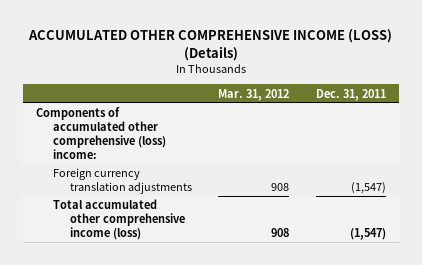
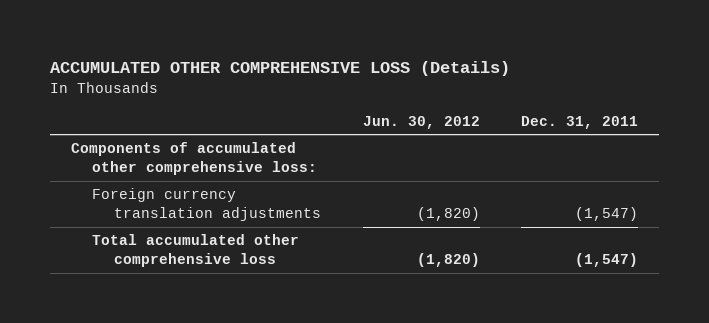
- ACCUMULATED OTHER COMPREHENSIVE INCOME (LOSS) (Details)
+ ACCUMULATED OTHER COMPREHENSIVE LOSS (Details)
- | Mar. 31, 2012 | Dec. 31, 2011
+ | Jun. 30, 2012 | Dec. 31, 2011
- Components of accumulated other comprehensive (loss) income:
+ Components of accumulated other comprehensive loss:
- Total accumulated other comprehensive income (loss) | 908 | (1,547)
+ Total accumulated other comprehensive loss | (1,820) | (1,547)

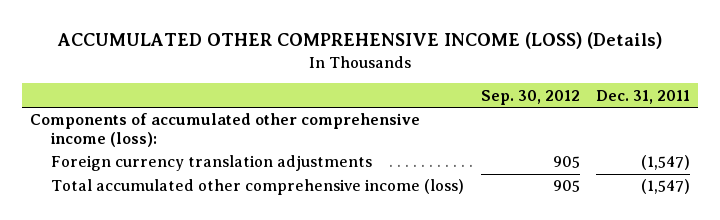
- ACCUMULATED OTHER COMPREHENSIVE LOSS (Details)
+ ACCUMULATED OTHER COMPREHENSIVE INCOME (LOSS) (Details)
- | Jun. 30, 2012 | Dec. 31, 2011
+ | Sep. 30, 2012 | Dec. 31, 2011
- Components of accumulated other comprehensive loss:
+ Components of accumulated other comprehensive income (loss):
- Total accumulated other comprehensive loss | (1,820) | (1,547)
+ Total accumulated other comprehensive income (loss) | 905 | (1,547)

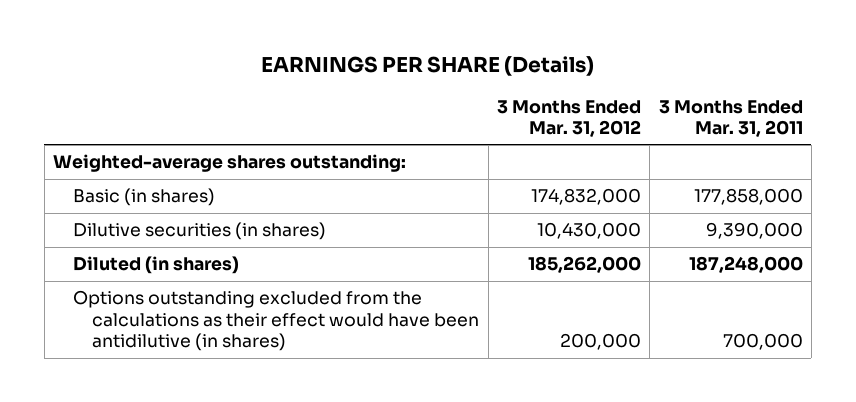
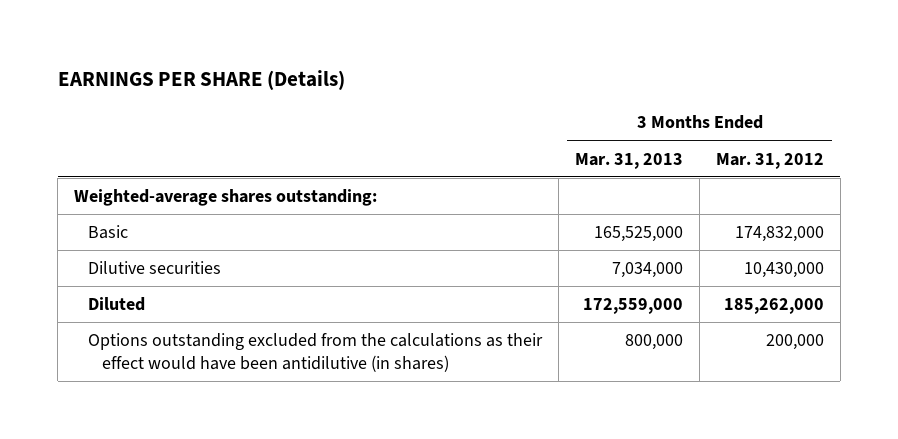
- | 3 Months Ended Mar. 31, 2012 | 3 Months Ended Mar. 31, 2011
+ | 3 Months Ended Mar. 31, 2013 | 3 Months Ended Mar. 31, 2012
- Basic (in shares) | 174,832,000 | 177,858,000
- Dilutive securities (in shares) | 10,430,000 | 9,390,000
- Diluted (in shares) | 185,262,000 | 187,248,000
+ Basic | 165,525,000 | 174,832,000
+ Dilutive securities | 7,034,000 | 10,430,000
+ Diluted | 172,559,000 | 185,262,000

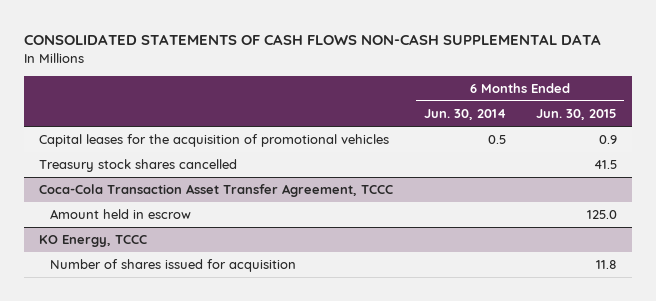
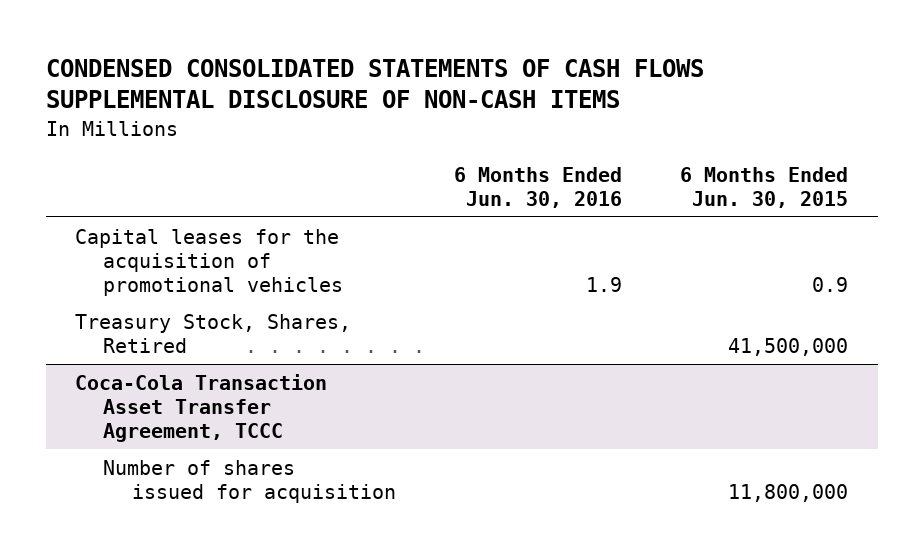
- CONSOLIDATED STATEMENTS OF CASH FLOWS NON-CASH SUPPLEMENTAL DATA
+ CONDENSED CONSOLIDATED STATEMENTS OF CASH FLOWS SUPPLEMENTAL DISCLOSURE OF NON-CASH ITEMS
- | 6 Months Ended Jun. 30, 2014 | 6 Months Ended Jun. 30, 2015
+ | 6 Months Ended Jun. 30, 2016 | 6 Months Ended Jun. 30, 2015
- Treasury stock shares cancelled | | 41.5
+ Treasury Stock, Shares, Retired | | 41,500,000
@ Coca-Cola Transaction Asset Transfer Agreement, TCCC
- Amount held in escrow | | 125.0
- KO Energy, TCCC
- Number of shares issued for acquisition | | 11.8
@ Coca-Cola Transaction Asset Transfer Agreement, TCCC
+ Number of shares issued for acquisition | | 11,800,000

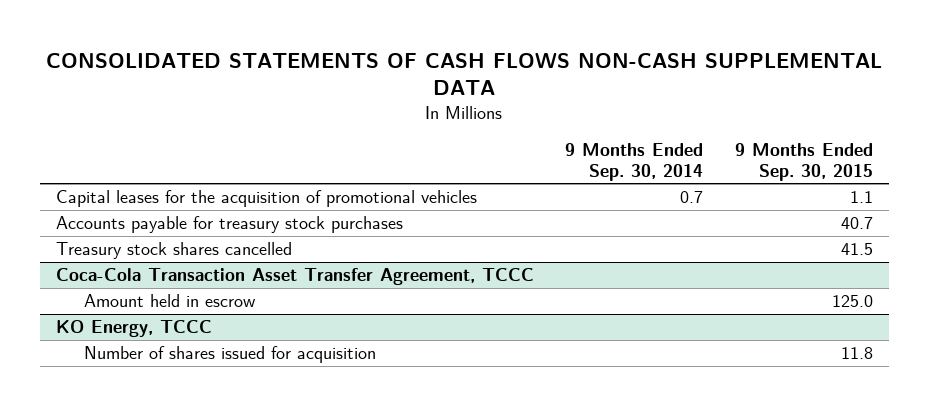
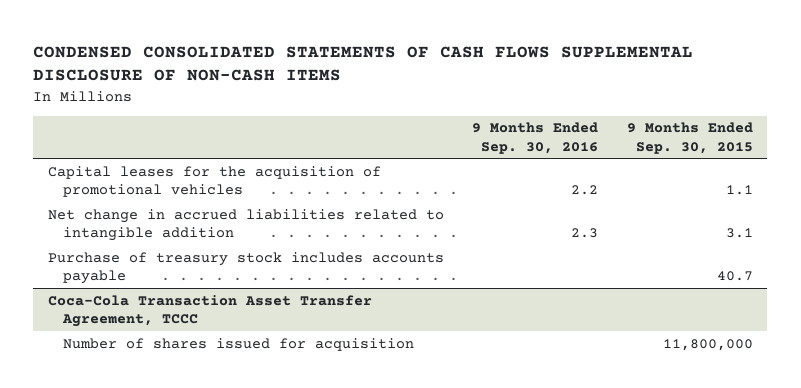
- CONSOLIDATED STATEMENTS OF CASH FLOWS NON-CASH SUPPLEMENTAL DATA
+ CONDENSED CONSOLIDATED STATEMENTS OF CASH FLOWS SUPPLEMENTAL DISCLOSURE OF NON-CASH ITEMS
- | 9 Months Ended Sep. 30, 2014 | 9 Months Ended Sep. 30, 2015
+ | 9 Months Ended Sep. 30, 2016 | 9 Months Ended Sep. 30, 2015
- Accounts payable for treasury stock purchases | | 40.7
- Treasury stock shares cancelled | | 41.5
+ Net change in accrued liabilities related to intangible addition | 2.3 | 3.1
+ Purchase of treasury stock includes accounts payable | | 40.7
@ Coca-Cola Transaction Asset Transfer Agreement, TCCC
- Amount held in escrow | | 125.0
- KO Energy, TCCC
- Number of shares issued for acquisition | | 11.8
@ Coca-Cola Transaction Asset Transfer Agreement, TCCC
+ Number of shares issued for acquisition | | 11,800,000

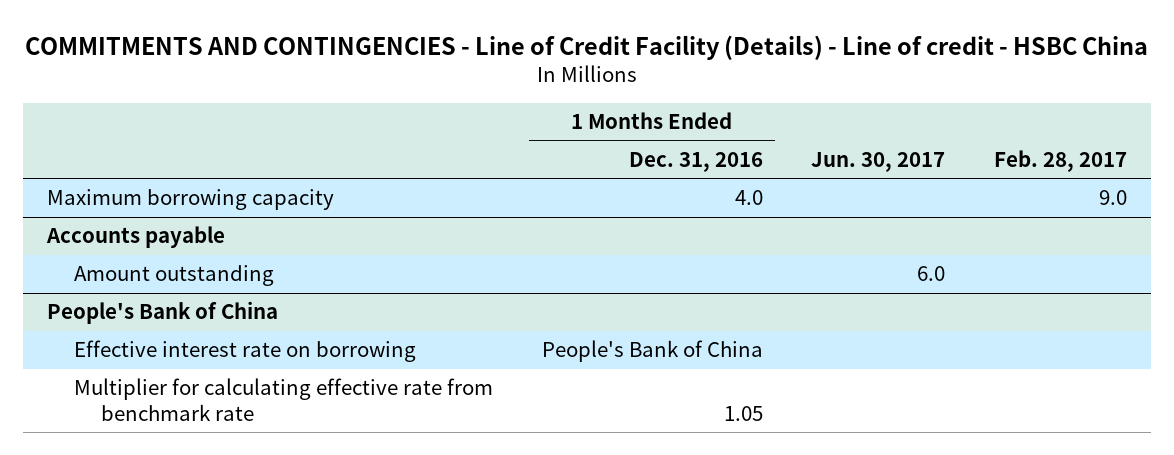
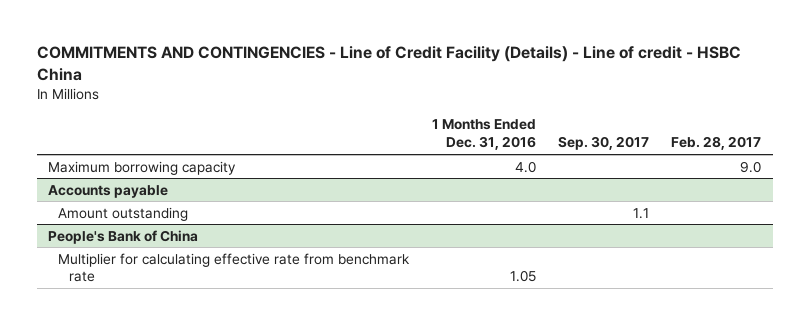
- | 1 Months Ended Dec. 31, 2016 | Jun. 30, 2017 | Feb. 28, 2017
+ | 1 Months Ended Dec. 31, 2016 | Sep. 30, 2017 | Feb. 28, 2017
@ People's Bank of China
- Effective interest rate on borrowing | People's Bank of China | |

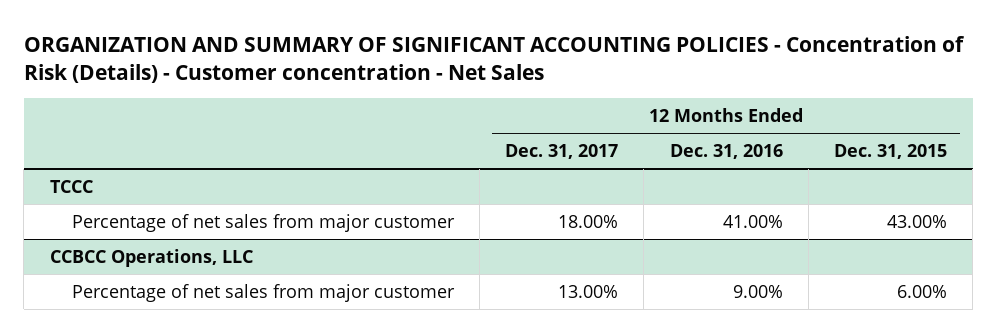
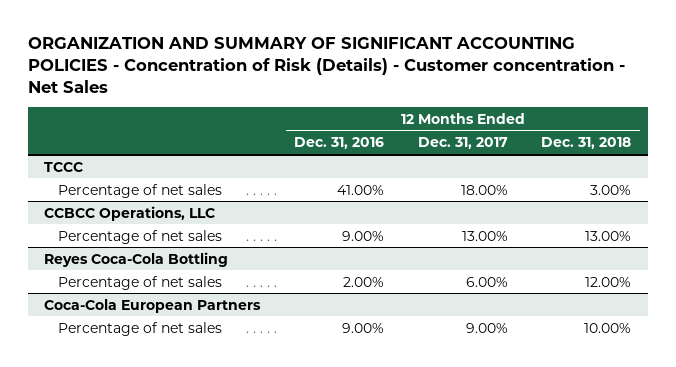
- | 12 Months Ended Dec. 31, 2017 | 12 Months Ended Dec. 31, 2016 | 12 Months Ended Dec. 31, 2015
+ | 12 Months Ended Dec. 31, 2016 | 12 Months Ended Dec. 31, 2017 | 12 Months Ended Dec. 31, 2018
@ TCCC
- Percentage of net sales from major customer | 18.00% | 41.00% | 43.00%
+ Percentage of net sales | 41.00% | 18.00% | 3.00%
@ CCBCC Operations, LLC
- Percentage of net sales from major customer | 13.00% | 9.00% | 6.00%
+ Percentage of net sales | 9.00% | 13.00% | 13.00%
+ Reyes Coca-Cola Bottling
+ Percentage of net sales | 2.00% | 6.00% | 12.00%
+ Coca-Cola European Partners
+ Percentage of net sales | 9.00% | 9.00% | 10.00%

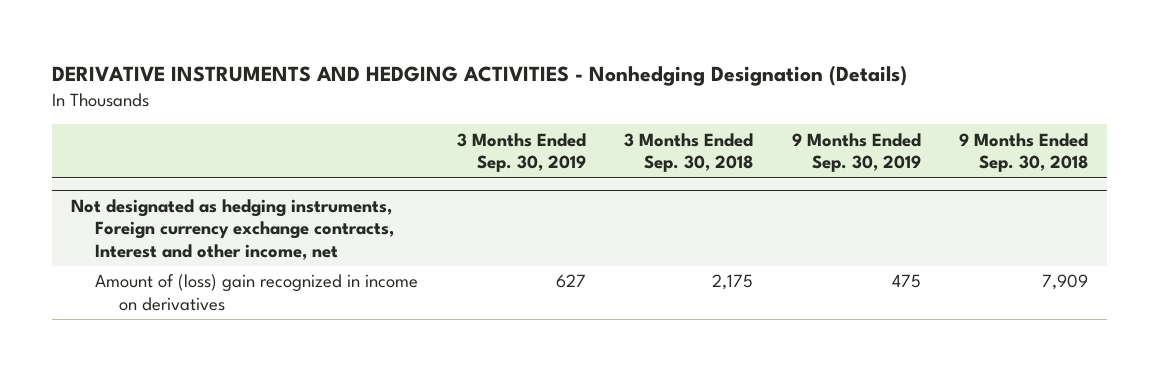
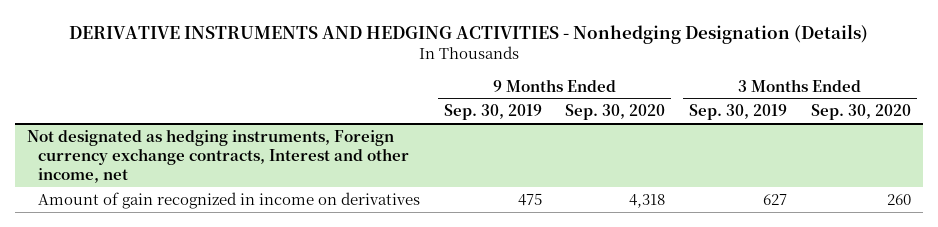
- | 3 Months Ended Sep. 30, 2019 | 3 Months Ended Sep. 30, 2018 | 9 Months Ended Sep. 30, 2019 | 9 Months Ended Sep. 30, 2018
+ | 9 Months Ended Sep. 30, 2019 | 9 Months Ended Sep. 30, 2020 | 3 Months Ended Sep. 30, 2019 | 3 Months Ended Sep. 30, 2020
@ Not designated as hedging instruments, Foreign currency exchange contracts, Interest and other income, net
- Amount of (loss) gain recognized in income on derivatives | 627 | 2,175 | 475 | 7,909
+ Amount of gain recognized in income on derivatives | 475 | 4,318 | 627 | 260

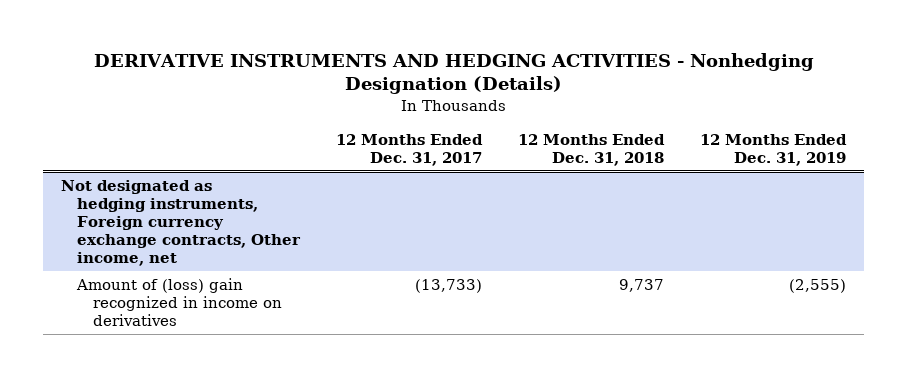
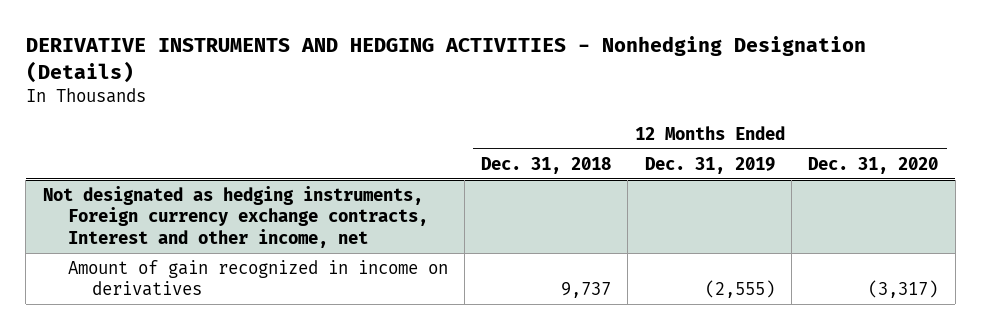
- | 12 Months Ended Dec. 31, 2017 | 12 Months Ended Dec. 31, 2018 | 12 Months Ended Dec. 31, 2019
+ | 12 Months Ended Dec. 31, 2018 | 12 Months Ended Dec. 31, 2019 | 12 Months Ended Dec. 31, 2020
- Not designated as hedging instruments, Foreign currency exchange contracts, Other income, net
- Amount of (loss) gain recognized in income on derivatives | (13,733) | 9,737 | (2,555)
+ Not designated as hedging instruments, Foreign currency exchange contracts, Interest and other income, net
+ Amount of gain recognized in income on derivatives | 9,737 | (2,555) | (3,317)

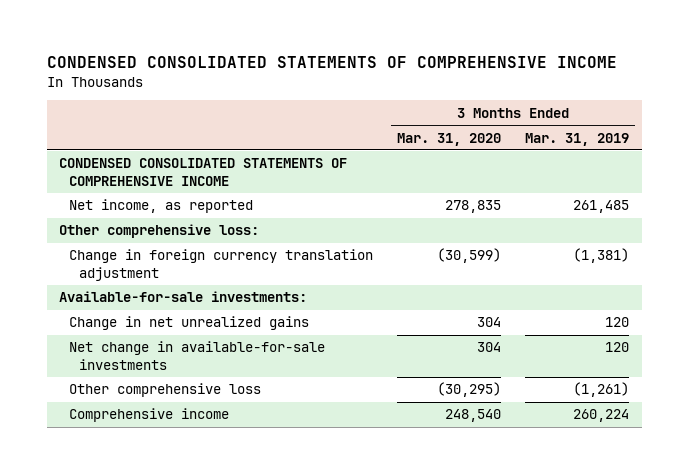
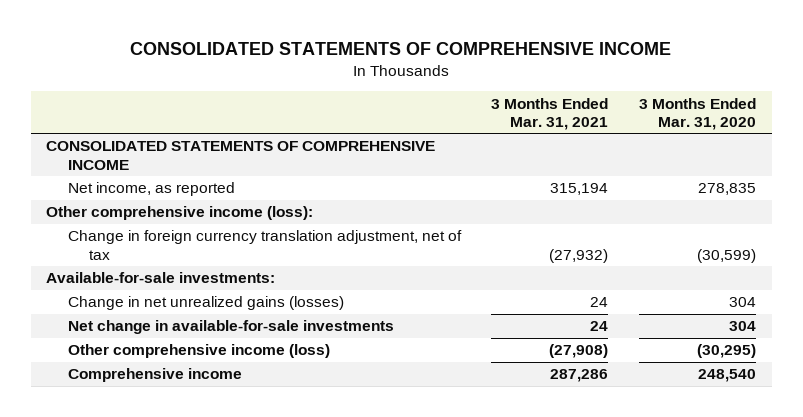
- CONDENSED CONSOLIDATED STATEMENTS OF COMPREHENSIVE INCOME
+ CONSOLIDATED STATEMENTS OF COMPREHENSIVE INCOME
- | 3 Months Ended Mar. 31, 2020 | 3 Months Ended Mar. 31, 2019
+ | 3 Months Ended Mar. 31, 2021 | 3 Months Ended Mar. 31, 2020
- CONDENSED CONSOLIDATED STATEMENTS OF COMPREHENSIVE INCOME
+ CONSOLIDATED STATEMENTS OF COMPREHENSIVE INCOME
- Other comprehensive loss:
- Change in foreign currency translation adjustment | (30,599) | (1,381)
+ Other comprehensive income (loss):
+ Change in foreign currency translation adjustment, net of tax | (27,932) | (30,599)
- Change in net unrealized gains | 304 | 120
+ Change in net unrealized gains (losses) | 24 | 304
- Other comprehensive loss | (30,295) | (1,261)
+ Other comprehensive income (loss) | (27,908) | (30,295)

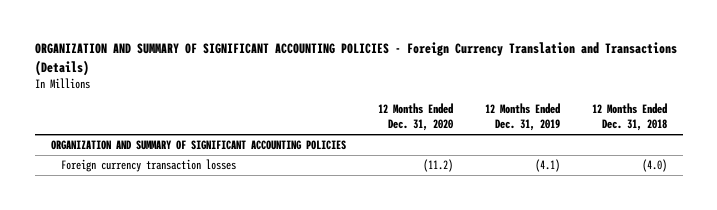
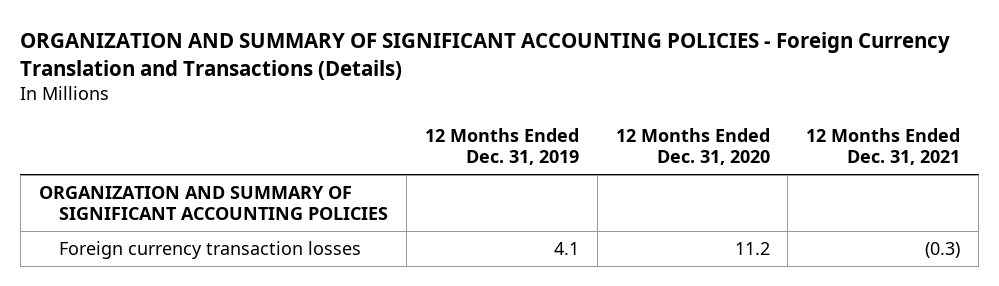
- | 12 Months Ended Dec. 31, 2020 | 12 Months Ended Dec. 31, 2019 | 12 Months Ended Dec. 31, 2018
+ | 12 Months Ended Dec. 31, 2019 | 12 Months Ended Dec. 31, 2020 | 12 Months Ended Dec. 31, 2021
- Foreign currency transaction losses | (11.2) | (4.1) | (4.0)
+ Foreign currency transaction losses | 4.1 | 11.2 | (0.3)

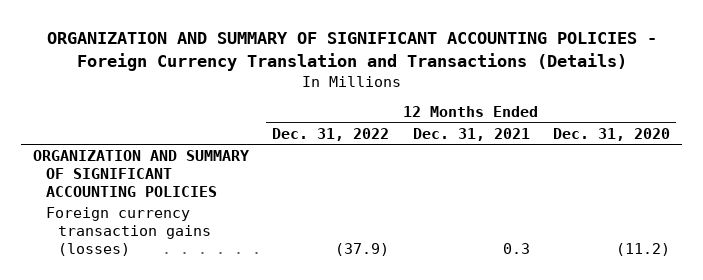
- | 12 Months Ended Dec. 31, 2019 | 12 Months Ended Dec. 31, 2020 | 12 Months Ended Dec. 31, 2021
+ | 12 Months Ended Dec. 31, 2022 | 12 Months Ended Dec. 31, 2021 | 12 Months Ended Dec. 31, 2020
- Foreign currency transaction losses | 4.1 | 11.2 | (0.3)
+ Foreign currency transaction gains (losses) | (37.9) | 0.3 | (11.2)

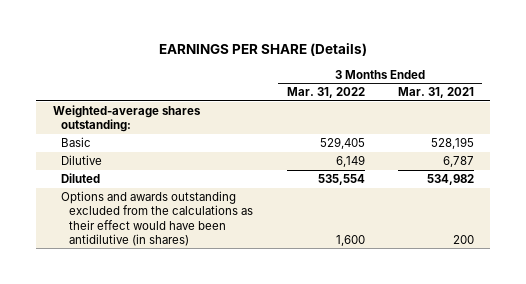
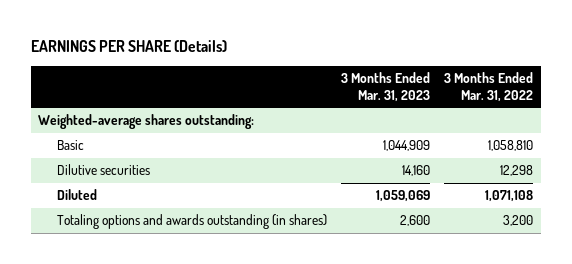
- | 3 Months Ended Mar. 31, 2022 | 3 Months Ended Mar. 31, 2021
+ | 3 Months Ended Mar. 31, 2023 | 3 Months Ended Mar. 31, 2022
- Basic | 529,405 | 528,195
- Dilutive | 6,149 | 6,787
- Diluted | 535,554 | 534,982
- Options and awards outstanding excluded from the calculations as their effect would have been antidilutive (in shares) | 1,600 | 200
+ Basic | 1,044,909 | 1,058,810
+ Dilutive securities | 14,160 | 12,298
+ Diluted | 1,059,069 | 1,071,108
+ Totaling options and awards outstanding (in shares) | 2,600 | 3,200

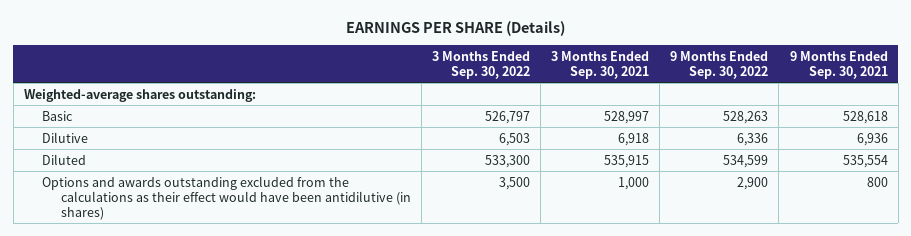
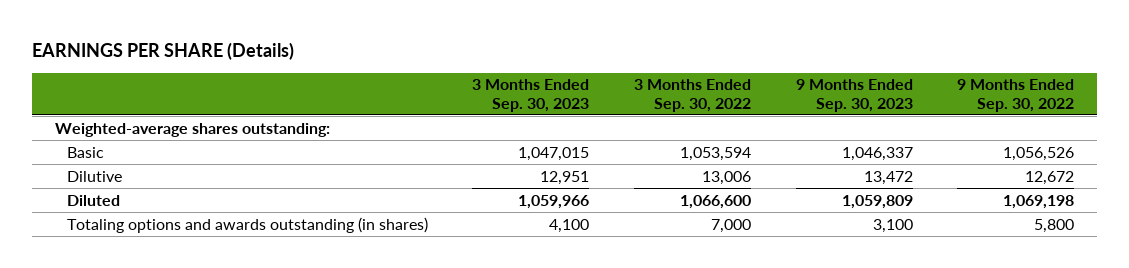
- | 3 Months Ended Sep. 30, 2022 | 3 Months Ended Sep. 30, 2021 | 9 Months Ended Sep. 30, 2022 | 9 Months Ended Sep. 30, 2021
+ | 3 Months Ended Sep. 30, 2023 | 3 Months Ended Sep. 30, 2022 | 9 Months Ended Sep. 30, 2023 | 9 Months Ended Sep. 30, 2022
- Basic | 526,797 | 528,997 | 528,263 | 528,618
- Dilutive | 6,503 | 6,918 | 6,336 | 6,936
- Diluted | 533,300 | 535,915 | 534,599 | 535,554
- Options and awards outstanding excluded from the calculations as their effect would have been antidilutive (in shares) | 3,500 | 1,000 | 2,900 | 800
+ Basic | 1,047,015 | 1,053,594 | 1,046,337 | 1,056,526
+ Dilutive | 12,951 | 13,006 | 13,472 | 12,672
+ Diluted | 1,059,966 | 1,066,600 | 1,059,809 | 1,069,198
+ Totaling options and awards outstanding (in shares) | 4,100 | 7,000 | 3,100 | 5,800

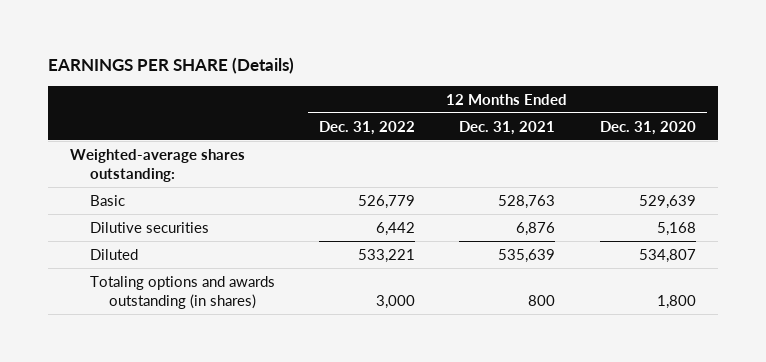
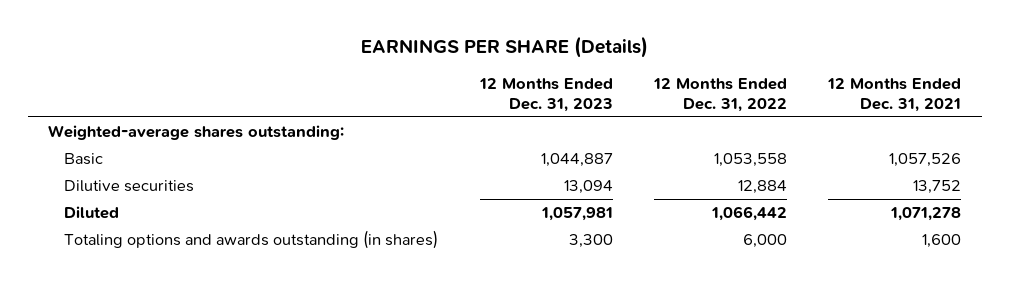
- | 12 Months Ended Dec. 31, 2022 | 12 Months Ended Dec. 31, 2021 | 12 Months Ended Dec. 31, 2020
+ | 12 Months Ended Dec. 31, 2023 | 12 Months Ended Dec. 31, 2022 | 12 Months Ended Dec. 31, 2021
- Basic | 526,779 | 528,763 | 529,639
- Dilutive securities | 6,442 | 6,876 | 5,168
- Diluted | 533,221 | 535,639 | 534,807
- Totaling options and awards outstanding (in shares) | 3,000 | 800 | 1,800
+ Basic | 1,044,887 | 1,053,558 | 1,057,526
+ Dilutive securities | 13,094 | 12,884 | 13,752
+ Diluted | 1,057,981 | 1,066,442 | 1,071,278
+ Totaling options and awards outstanding (in shares) | 3,300 | 6,000 | 1,600

